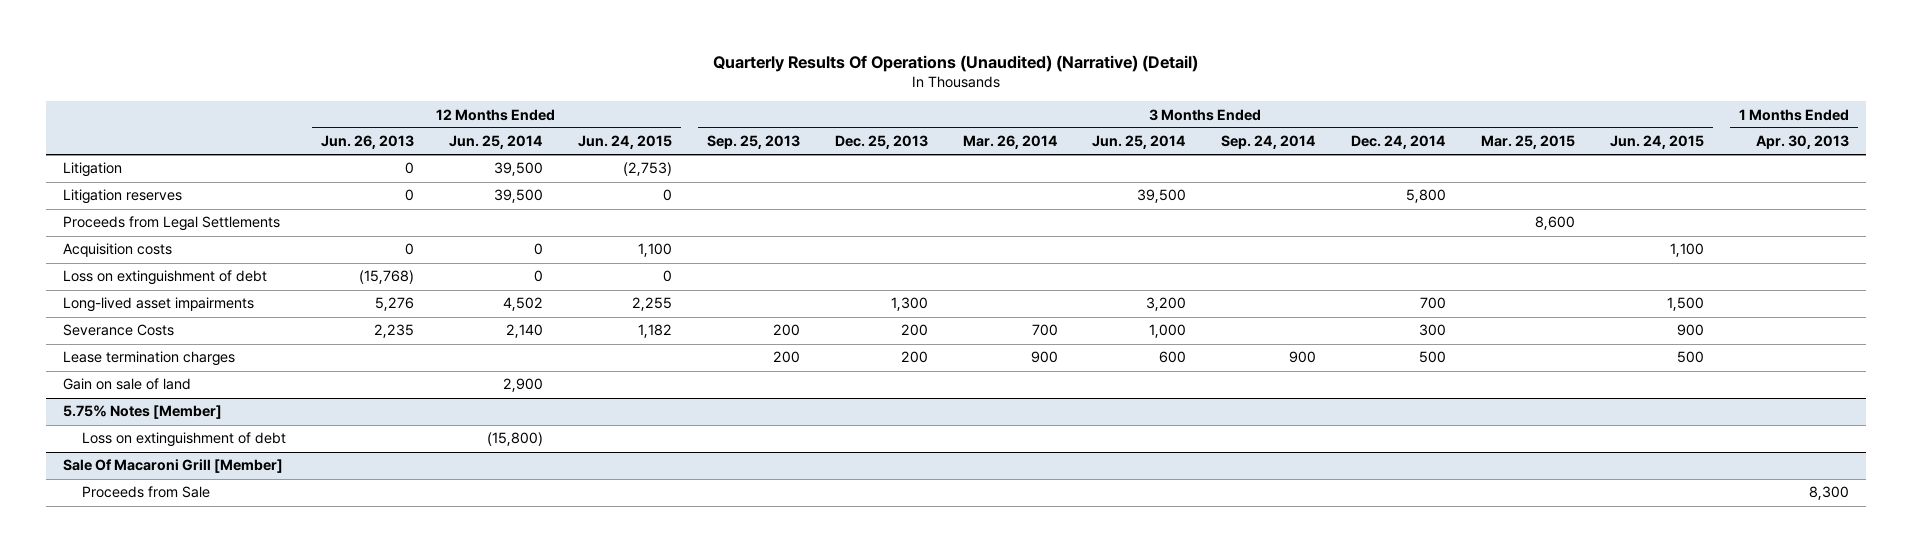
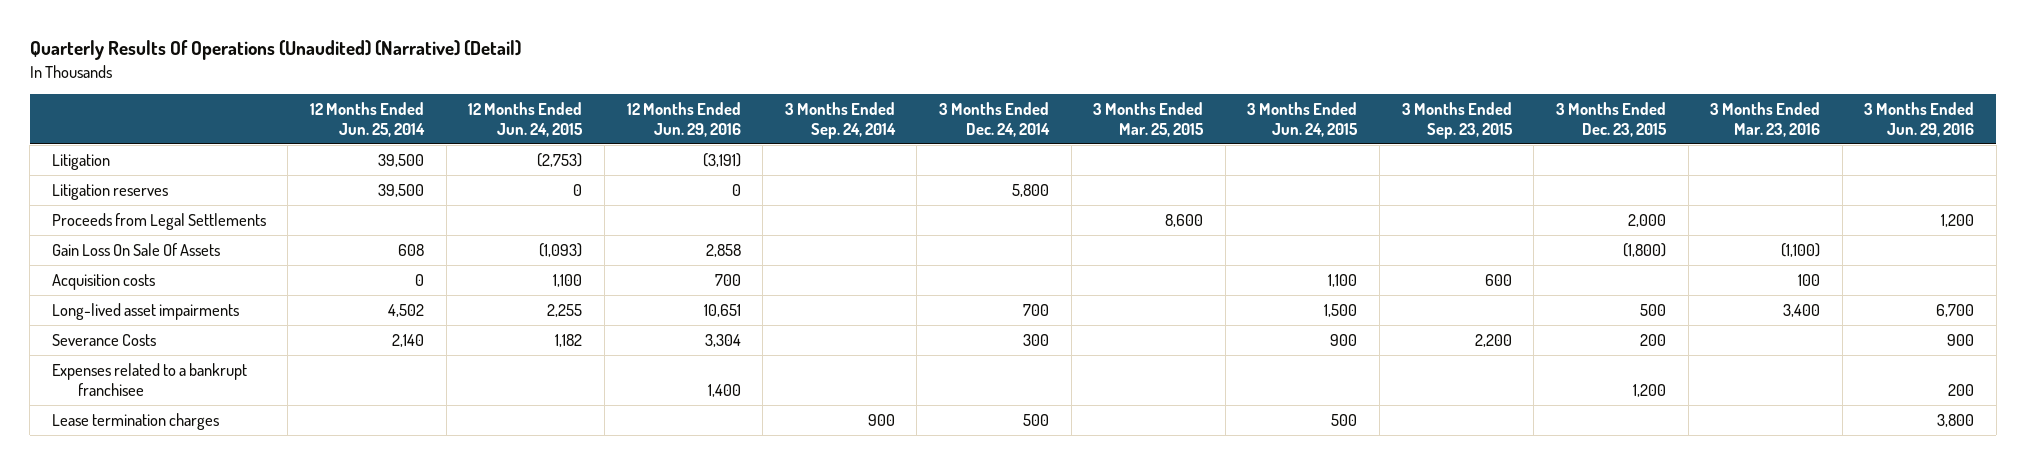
- | 12 Months Ended Jun. 26, 2013 | 12 Months Ended Jun. 25, 2014 | 12 Months Ended Jun. 24, 2015 | 3 Months Ended Sep. 25, 2013 | 3 Months Ended Dec. 25, 2013 | 3 Months Ended Mar. 26, 2014 | 3 Months Ended Jun. 25, 2014 | 3 Months Ended Sep. 24, 2014 | 3 Months Ended Dec. 24, 2014 | 3 Months Ended Mar. 25, 2015 | 3 Months Ended Jun. 24, 2015 | 1 Months Ended Apr. 30, 2013
+ | 12 Months Ended Jun. 25, 2014 | 12 Months Ended Jun. 24, 2015 | 12 Months Ended Jun. 29, 2016 | 3 Months Ended Sep. 24, 2014 | 3 Months Ended Dec. 24, 2014 | 3 Months Ended Mar. 25, 2015 | 3 Months Ended Jun. 24, 2015 | 3 Months Ended Sep. 23, 2015 | 3 Months Ended Dec. 23, 2015 | 3 Months Ended Mar. 23, 2016 | 3 Months Ended Jun. 29, 2016
+ Gain Loss On Sale Of Assets | 608 | (1,093) | 2,858 | | | | | | (1,800) | (1,100) |
- Loss on extinguishment of debt | (15,768) | 0 | 0 | | | | | | | | |
+ Expenses related to a bankrupt franchisee | | | 1,400 | | | | | | 1,200 | | 200
- Gain on sale of land | | 2,900 | | | | | | | | | |
- 5.75% Notes [Member]
- Loss on extinguishment of debt | | (15,800) | | | | | | | | | |
- Sale Of Macaroni Grill [Member]
- Proceeds from Sale | | | | | | | | | | | | 8,300

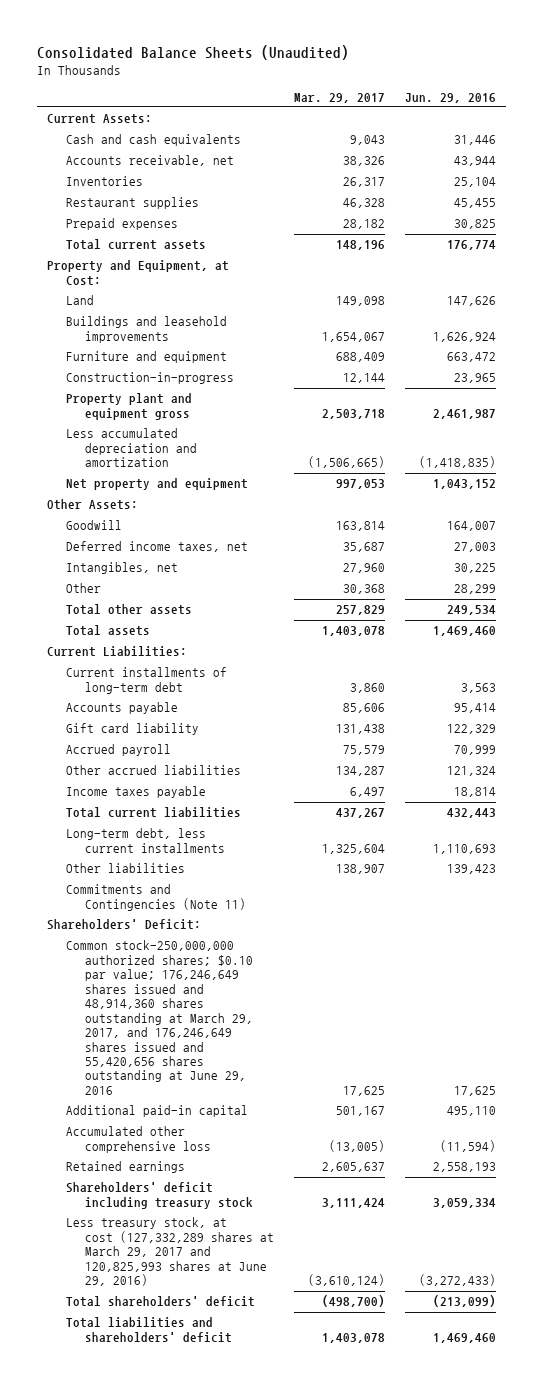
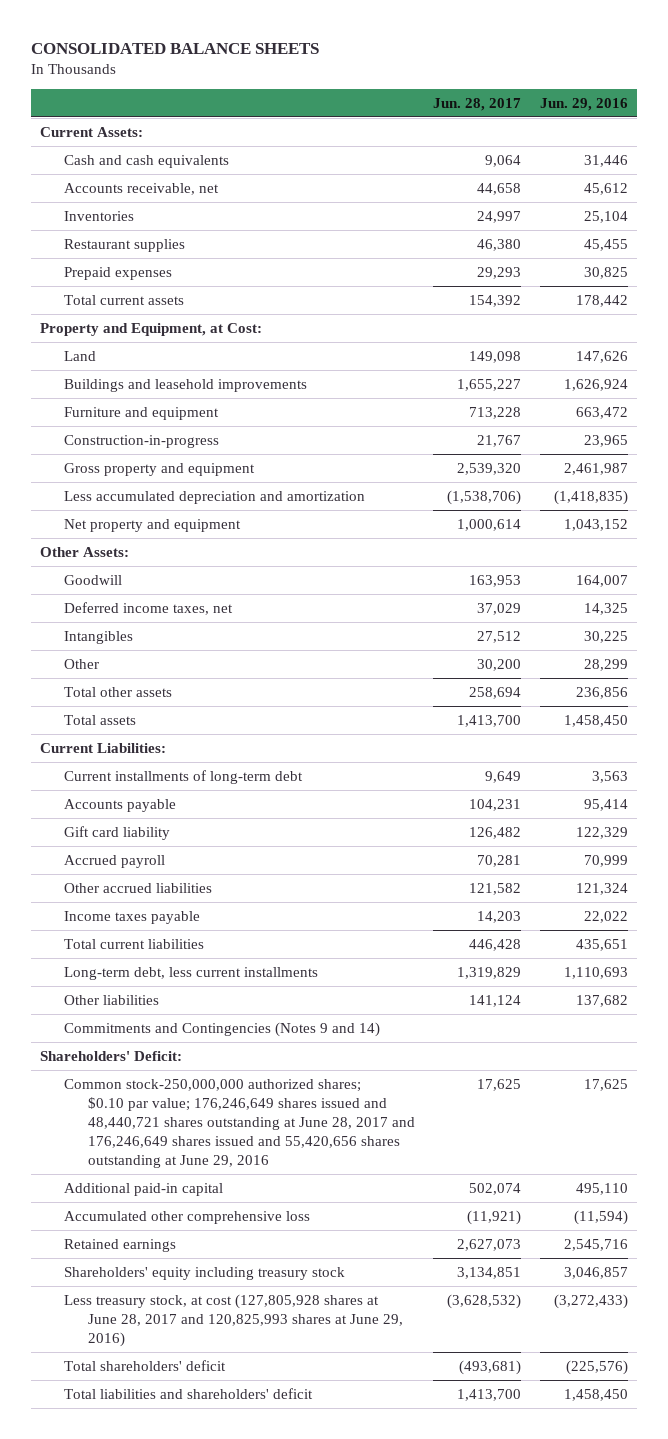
- Consolidated Balance Sheets (Unaudited)
+ CONSOLIDATED BALANCE SHEETS
- | Mar. 29, 2017 | Jun. 29, 2016
+ | Jun. 28, 2017 | Jun. 29, 2016
- Accounts receivable, net | 38,326 | 43,944
+ Accounts receivable, net | 44,658 | 45,612
- Total current assets | 148,196 | 176,774
+ Total current assets | 154,392 | 178,442
- Property plant and equipment gross | 2,503,718 | 2,461,987
+ Gross property and equipment | 2,539,320 | 2,461,987
- Deferred income taxes, net | 35,687 | 27,003
- Intangibles, net | 27,960 | 30,225
+ Deferred income taxes, net | 37,029 | 14,325
+ Intangibles | 27,512 | 30,225
- Total other assets | 257,829 | 249,534
- Total assets | 1,403,078 | 1,469,460
+ Total other assets | 258,694 | 236,856
+ Total assets | 1,413,700 | 1,458,450
- Income taxes payable | 6,497 | 18,814
- Total current liabilities | 437,267 | 432,443
+ Income taxes payable | 14,203 | 22,022
+ Total current liabilities | 446,428 | 435,651
- Other liabilities | 138,907 | 139,423
- Commitments and Contingencies (Note 11)
+ Other liabilities | 141,124 | 137,682
+ Commitments and Contingencies (Notes 9 and 14)
- Common stock-250,000,000 authorized shares; $0.10 par value; 176,246,649 shares issued and 48,914,360 shares outstanding at March 29, 2017, and 176,246,649 shares issued and 55,420,656 shares outstanding at June 29, 2016 | 17,625 | 17,625
+ Common stock-250,000,000 authorized shares; $0.10 par value; 176,246,649 shares issued and 48,440,721 shares outstanding at June 28, 2017 and 176,246,649 shares issued and 55,420,656 shares outstanding at June 29, 2016 | 17,625 | 17,625
- Retained earnings | 2,605,637 | 2,558,193
- Shareholders' deficit including treasury stock | 3,111,424 | 3,059,334
- Less treasury stock, at cost (127,332,289 shares at March 29, 2017 and 120,825,993 shares at June 29, 2016) | (3,610,124) | (3,272,433)
- Total shareholders' deficit | (498,700) | (213,099)
- Total liabilities and shareholders' deficit | 1,403,078 | 1,469,460
+ Retained earnings | 2,627,073 | 2,545,716
+ Shareholders' equity including treasury stock | 3,134,851 | 3,046,857
+ Less treasury stock, at cost (127,805,928 shares at June 28, 2017 and 120,825,993 shares at June 29, 2016) | (3,628,532) | (3,272,433)
+ Total shareholders' deficit | (493,681) | (225,576)
+ Total liabilities and shareholders' deficit | 1,413,700 | 1,458,450

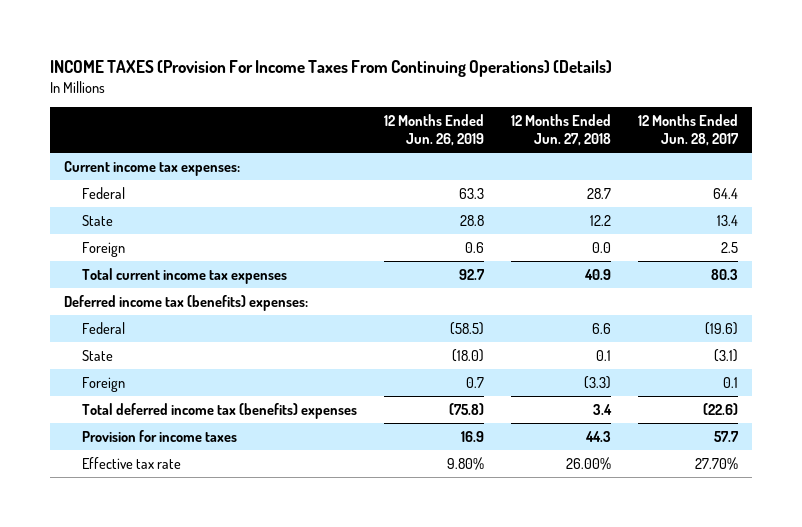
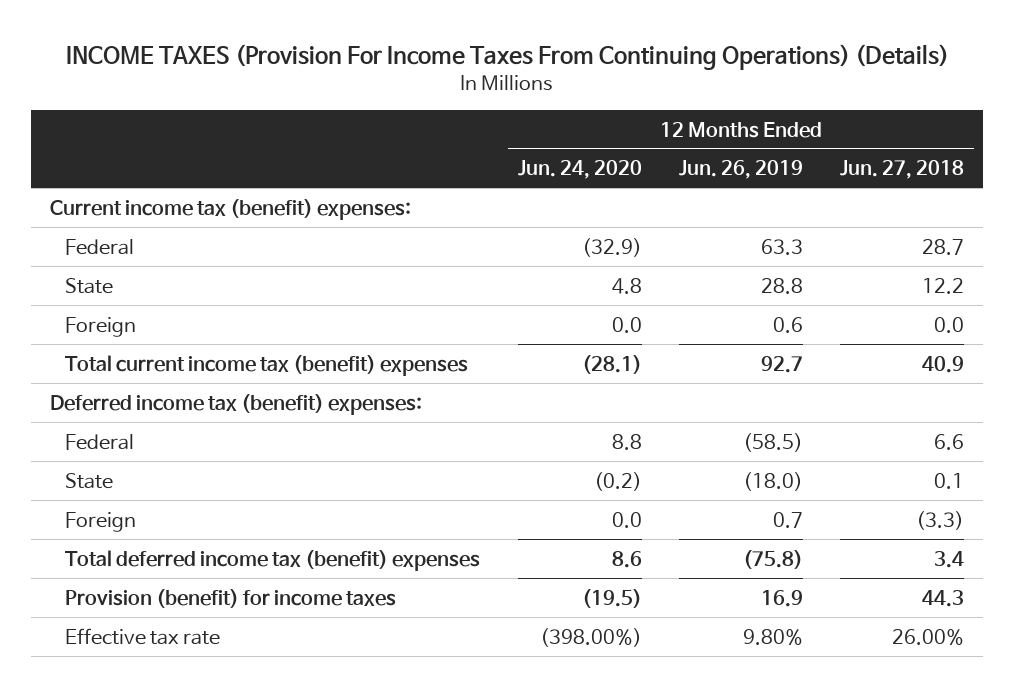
- | 12 Months Ended Jun. 26, 2019 | 12 Months Ended Jun. 27, 2018 | 12 Months Ended Jun. 28, 2017
+ | 12 Months Ended Jun. 24, 2020 | 12 Months Ended Jun. 26, 2019 | 12 Months Ended Jun. 27, 2018
- Current income tax expenses:
+ Current income tax (benefit) expenses:
- Total current income tax expenses | 92.7 | 40.9 | 80.3
- Deferred income tax (benefits) expenses:
+ Total current income tax (benefit) expenses | (28.1) | 92.7 | 40.9
+ Deferred income tax (benefit) expenses:
- Total deferred income tax (benefits) expenses | (75.8) | 3.4 | (22.6)
- Provision for income taxes | 16.9 | 44.3 | 57.7
+ Total deferred income tax (benefit) expenses | 8.6 | (75.8) | 3.4
+ Provision (benefit) for income taxes | (19.5) | 16.9 | 44.3

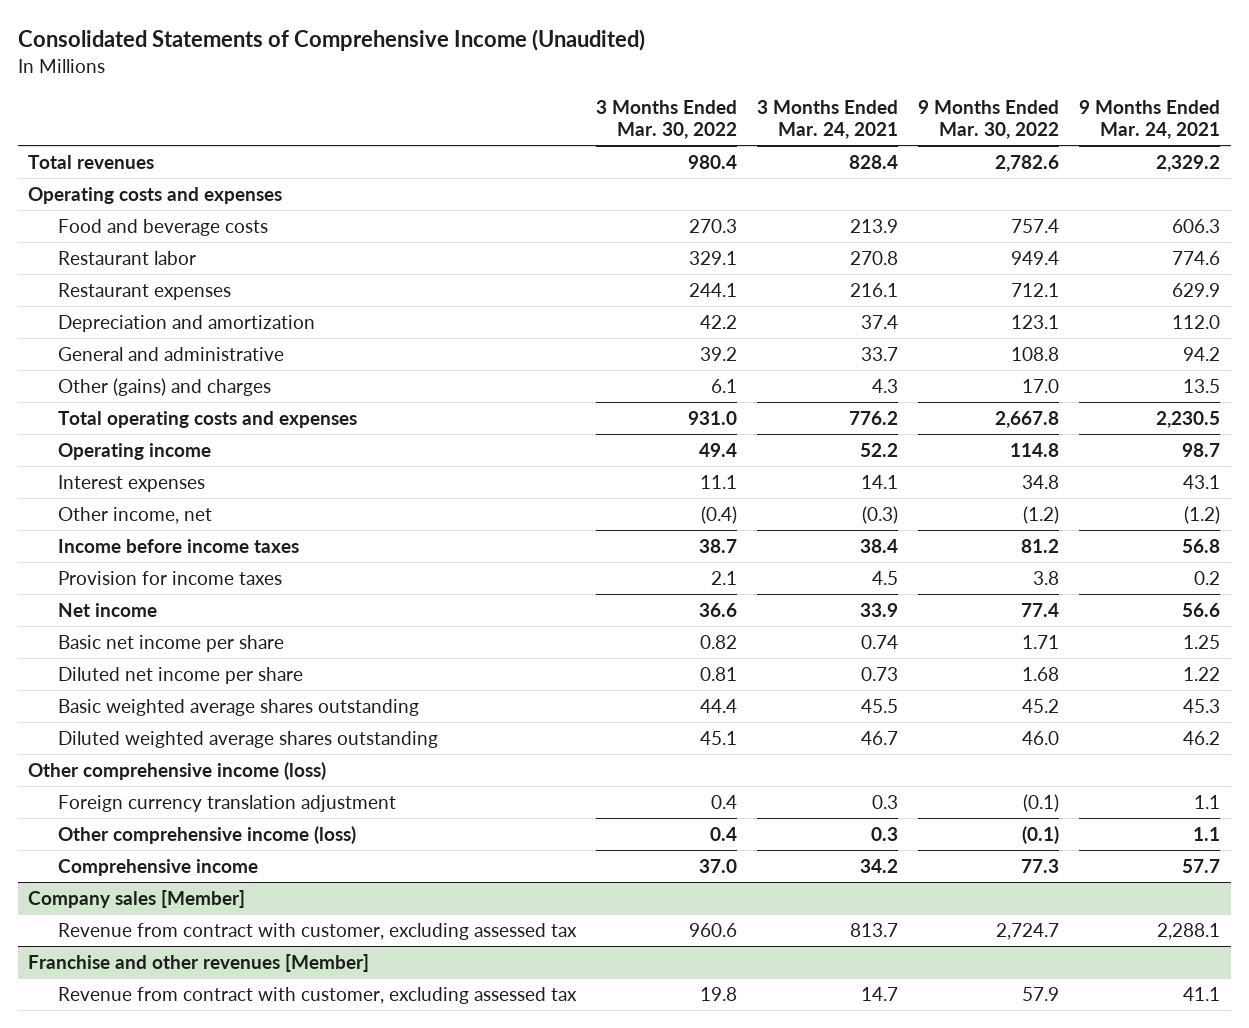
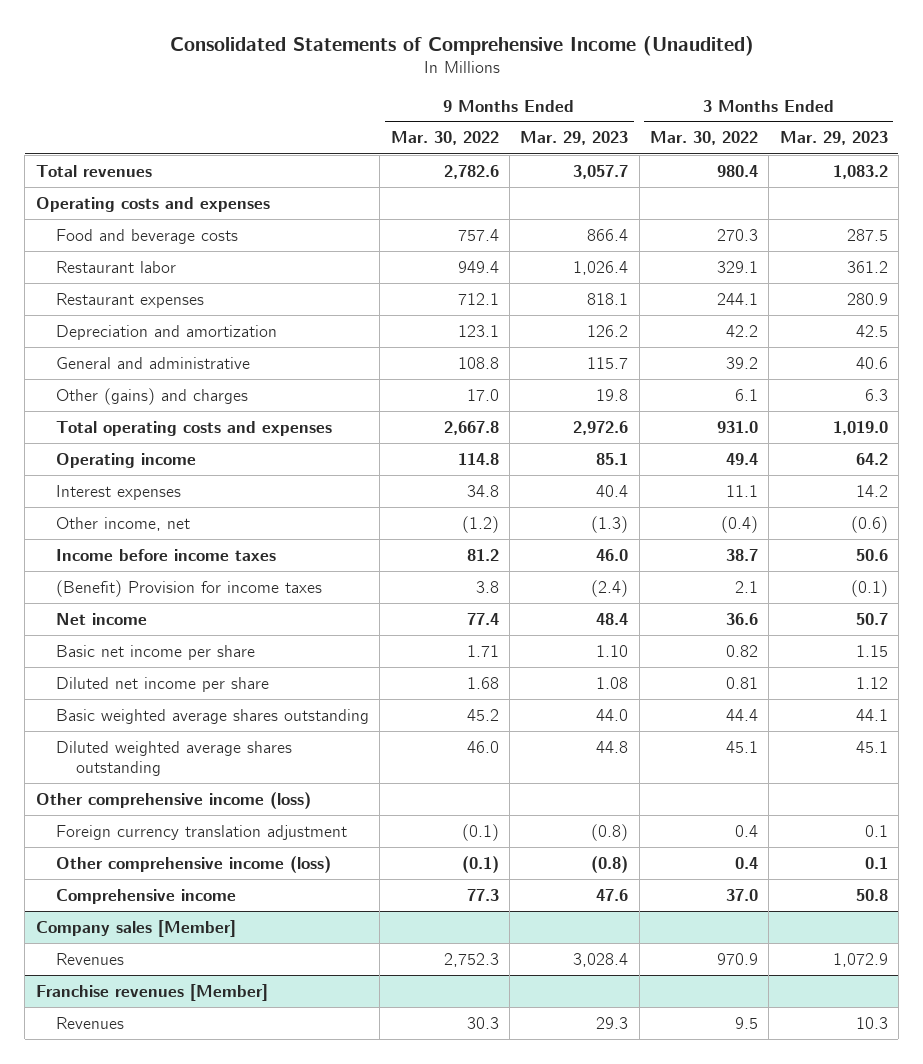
- | 3 Months Ended Mar. 30, 2022 | 3 Months Ended Mar. 24, 2021 | 9 Months Ended Mar. 30, 2022 | 9 Months Ended Mar. 24, 2021
+ | 9 Months Ended Mar. 30, 2022 | 9 Months Ended Mar. 29, 2023 | 3 Months Ended Mar. 30, 2022 | 3 Months Ended Mar. 29, 2023
- Provision for income taxes | 2.1 | 4.5 | 3.8 | 0.2
+ (Benefit) Provision for income taxes | 3.8 | (2.4) | 2.1 | (0.1)
@ Company sales [Member]
- Revenue from contract with customer, excluding assessed tax | 960.6 | 813.7 | 2,724.7 | 2,288.1
- Franchise and other revenues [Member]
- Revenue from contract with customer, excluding assessed tax | 19.8 | 14.7 | 57.9 | 41.1
@ Company sales [Member]
+ Revenues | 2,752.3 | 3,028.4 | 970.9 | 1,072.9
+ Franchise revenues [Member]
+ Revenues | 30.3 | 29.3 | 9.5 | 10.3

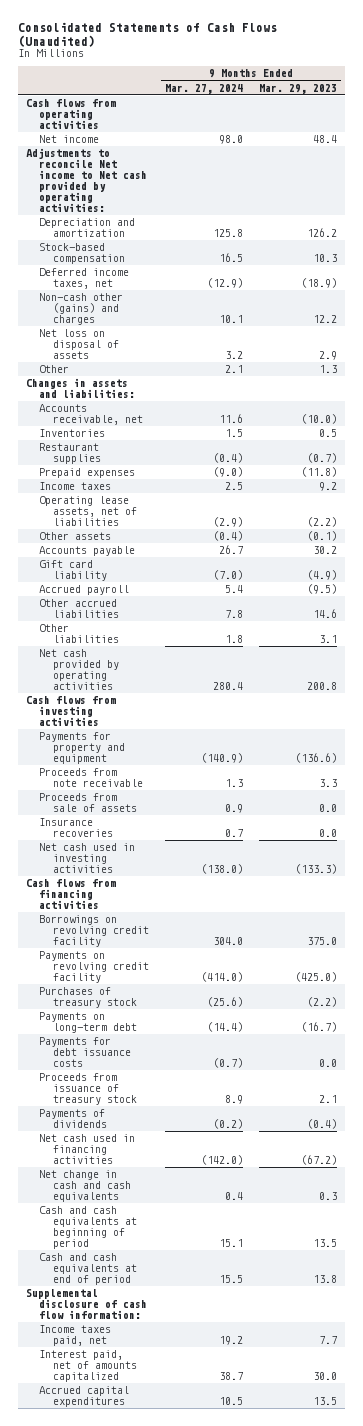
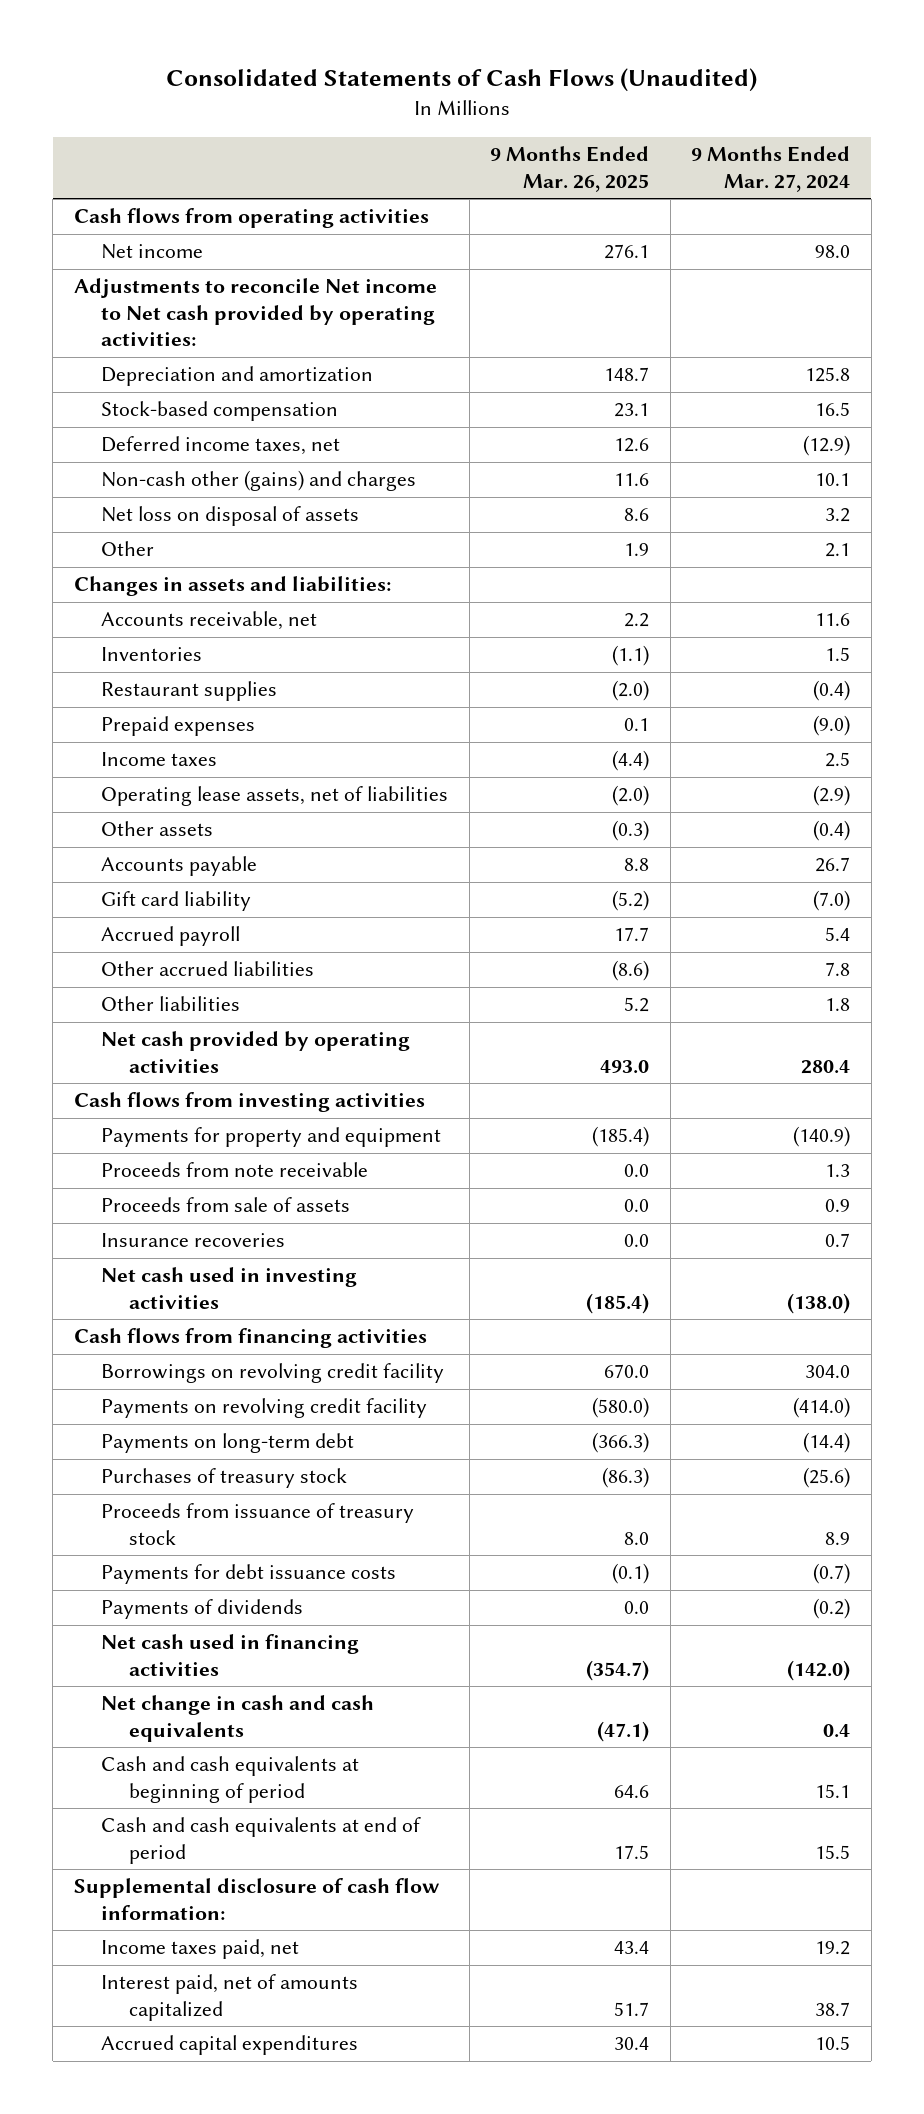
- | 9 Months Ended Mar. 27, 2024 | 9 Months Ended Mar. 29, 2023
+ | 9 Months Ended Mar. 26, 2025 | 9 Months Ended Mar. 27, 2024
moved down: Purchases of treasury stock | (86.3) | (25.6)
moved down: Payments for debt issuance costs | (0.1) | (0.7)

